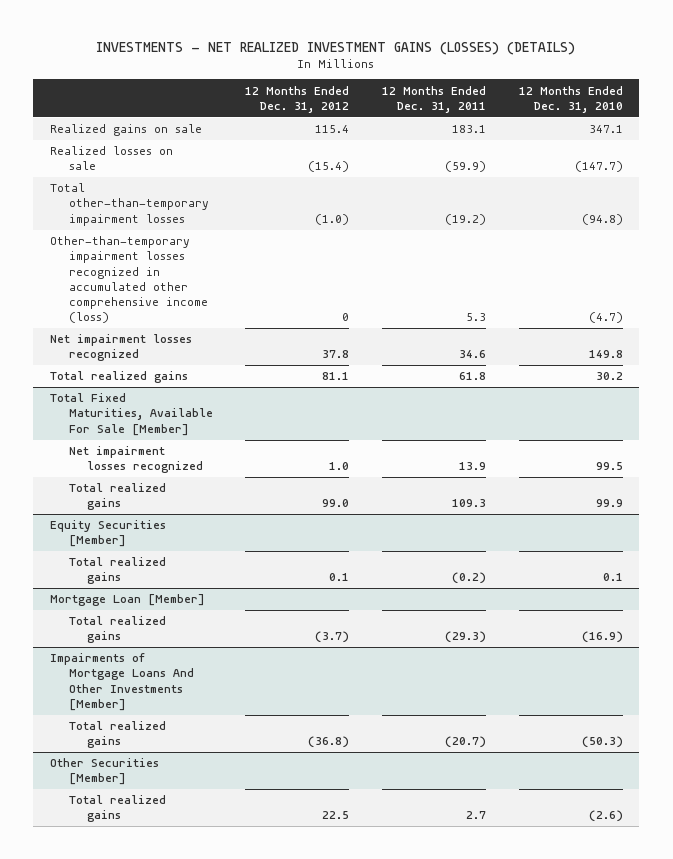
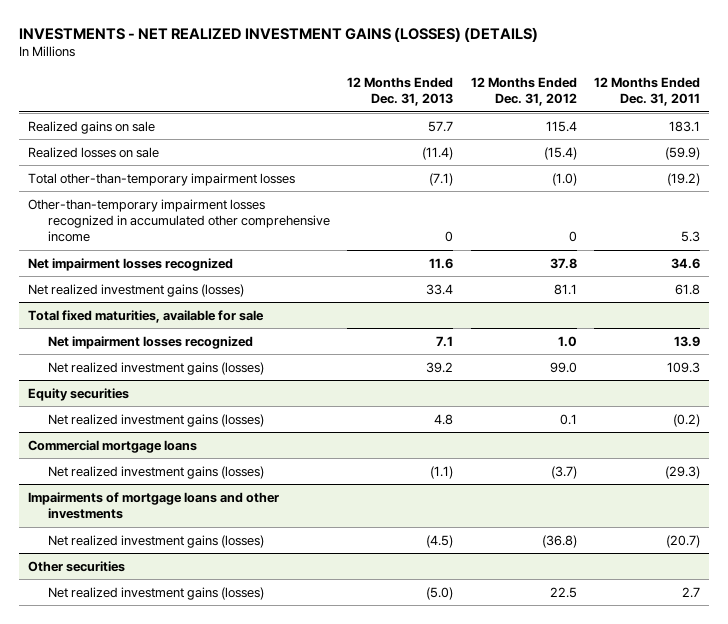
- | 12 Months Ended Dec. 31, 2012 | 12 Months Ended Dec. 31, 2011 | 12 Months Ended Dec. 31, 2010
+ | 12 Months Ended Dec. 31, 2013 | 12 Months Ended Dec. 31, 2012 | 12 Months Ended Dec. 31, 2011
- Other-than-temporary impairment losses recognized in accumulated other comprehensive income (loss) | 0 | 5.3 | (4.7)
+ Other-than-temporary impairment losses recognized in accumulated other comprehensive income | 0 | 0 | 5.3
- Total realized gains | 81.1 | 61.8 | 30.2
- Total Fixed Maturities, Available For Sale [Member]
+ Net realized investment gains (losses) | 33.4 | 81.1 | 61.8
+ Total fixed maturities, available for sale
- Total realized gains | 99.0 | 109.3 | 99.9
- Equity Securities [Member]
- Total realized gains | 0.1 | (0.2) | 0.1
- Mortgage Loan [Member]
- Total realized gains | (3.7) | (29.3) | (16.9)
- Impairments of Mortgage Loans And Other Investments [Member]
- Total realized gains | (36.8) | (20.7) | (50.3)
- Other Securities [Member]
- Total realized gains | 22.5 | 2.7 | (2.6)
+ Net realized investment gains (losses) | 39.2 | 99.0 | 109.3
+ Equity securities
+ Net realized investment gains (losses) | 4.8 | 0.1 | (0.2)
+ Commercial mortgage loans
+ Net realized investment gains (losses) | (1.1) | (3.7) | (29.3)
+ Impairments of mortgage loans and other investments
+ Net realized investment gains (losses) | (4.5) | (36.8) | (20.7)
+ Other securities
+ Net realized investment gains (losses) | (5.0) | 22.5 | 2.7

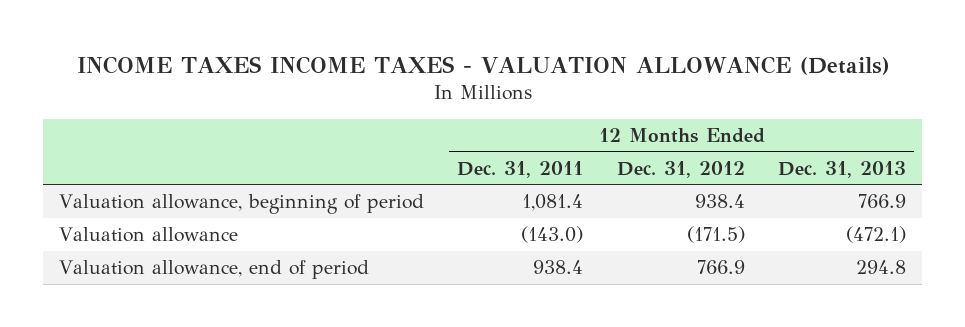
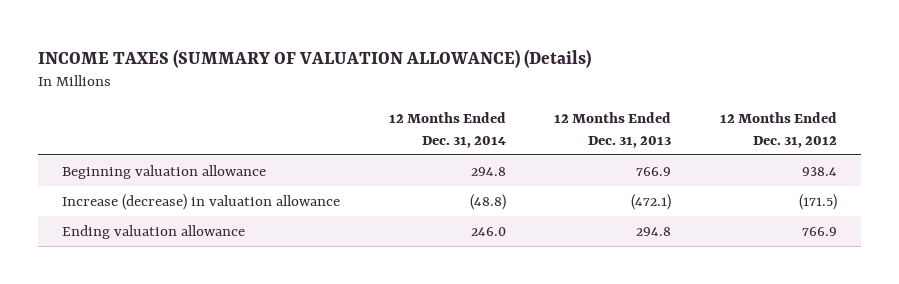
- INCOME TAXES INCOME TAXES - VALUATION ALLOWANCE (Details)
+ INCOME TAXES (SUMMARY OF VALUATION ALLOWANCE) (Details)
- | 12 Months Ended Dec. 31, 2011 | 12 Months Ended Dec. 31, 2012 | 12 Months Ended Dec. 31, 2013
+ | 12 Months Ended Dec. 31, 2014 | 12 Months Ended Dec. 31, 2013 | 12 Months Ended Dec. 31, 2012
- Valuation allowance, beginning of period | 1,081.4 | 938.4 | 766.9
- Valuation allowance | (143.0) | (171.5) | (472.1)
- Valuation allowance, end of period | 938.4 | 766.9 | 294.8
+ Beginning valuation allowance | 294.8 | 766.9 | 938.4
+ Increase (decrease) in valuation allowance | (48.8) | (472.1) | (171.5)
+ Ending valuation allowance | 246.0 | 294.8 | 766.9

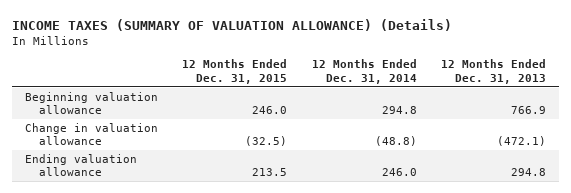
- | 12 Months Ended Dec. 31, 2014 | 12 Months Ended Dec. 31, 2013 | 12 Months Ended Dec. 31, 2012
+ | 12 Months Ended Dec. 31, 2015 | 12 Months Ended Dec. 31, 2014 | 12 Months Ended Dec. 31, 2013
- Increase (decrease) in valuation allowance | (48.8) | (472.1) | (171.5)
+ Change in valuation allowance | (32.5) | (48.8) | (472.1)

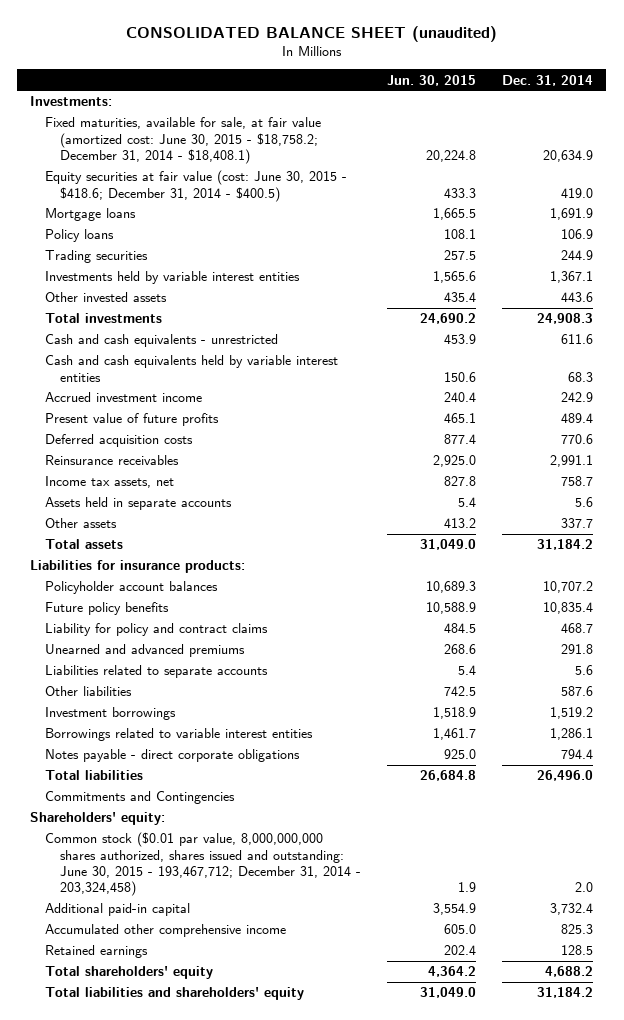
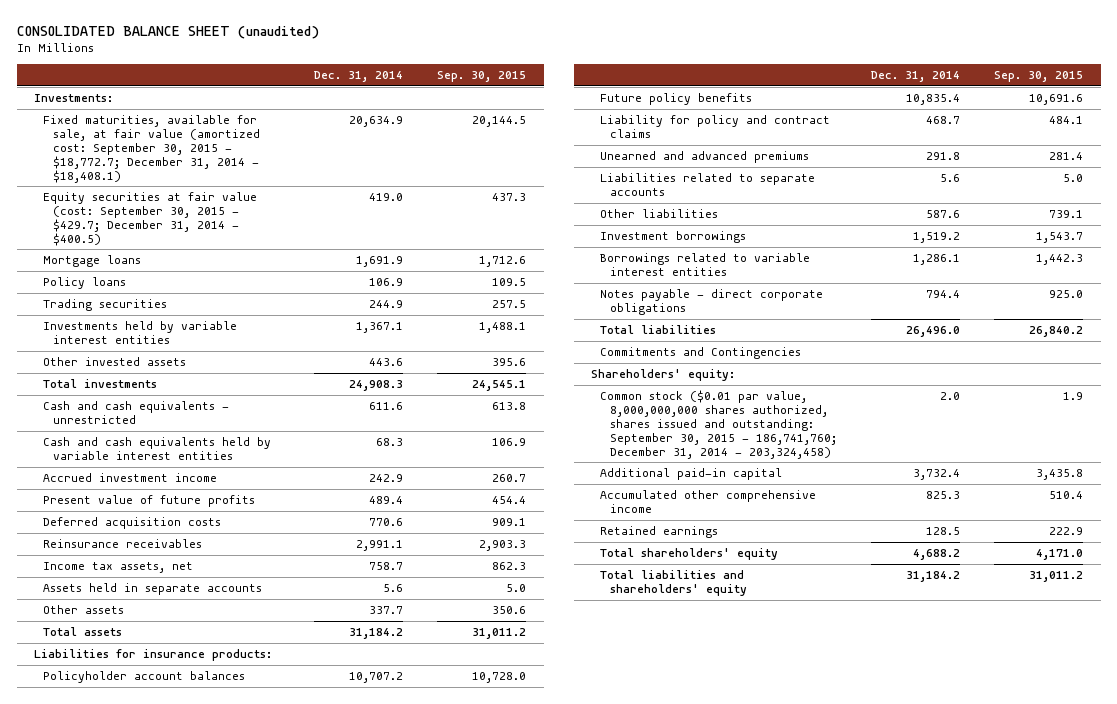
- | Jun. 30, 2015 | Dec. 31, 2014
+ | Dec. 31, 2014 | Sep. 30, 2015
- Fixed maturities, available for sale, at fair value (amortized cost: June 30, 2015 - $18,758.2; December 31, 2014 - $18,408.1) | 20,224.8 | 20,634.9
- Equity securities at fair value (cost: June 30, 2015 - $418.6; December 31, 2014 - $400.5) | 433.3 | 419.0
+ Fixed maturities, available for sale, at fair value (amortized cost: September 30, 2015 - $18,772.7; December 31, 2014 - $18,408.1) | 20,634.9 | 20,144.5
+ Equity securities at fair value (cost: September 30, 2015 - $429.7; December 31, 2014 - $400.5) | 419.0 | 437.3
- Common stock ($0.01 par value, 8,000,000,000 shares authorized, shares issued and outstanding: June 30, 2015 - 193,467,712; December 31, 2014 - 203,324,458) | 1.9 | 2.0
+ Common stock ($0.01 par value, 8,000,000,000 shares authorized, shares issued and outstanding: September 30, 2015 - 186,741,760; December 31, 2014 - 203,324,458) | 2.0 | 1.9

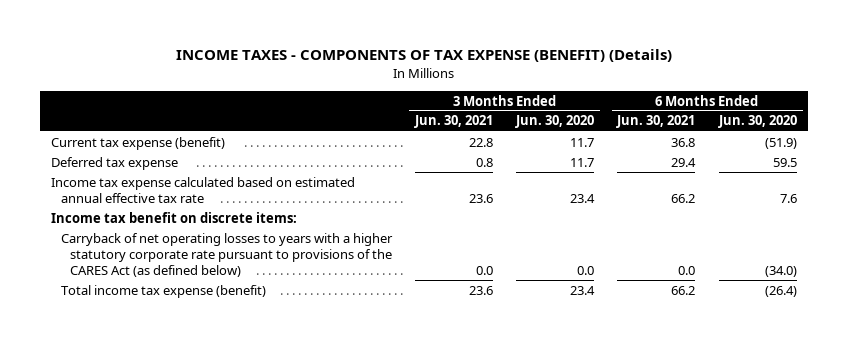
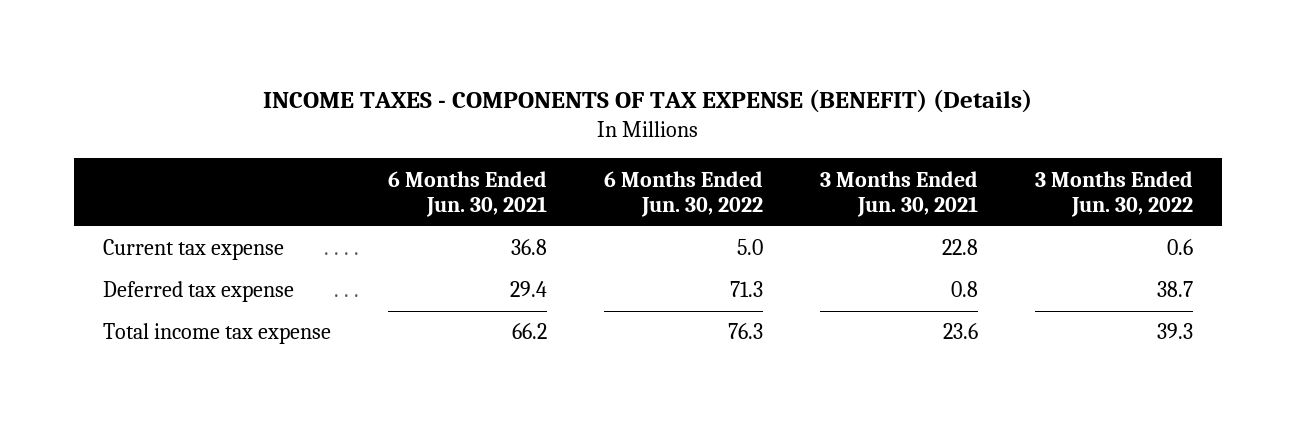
- | 3 Months Ended Jun. 30, 2021 | 3 Months Ended Jun. 30, 2020 | 6 Months Ended Jun. 30, 2021 | 6 Months Ended Jun. 30, 2020
+ | 6 Months Ended Jun. 30, 2021 | 6 Months Ended Jun. 30, 2022 | 3 Months Ended Jun. 30, 2021 | 3 Months Ended Jun. 30, 2022
- Current tax expense (benefit) | 22.8 | 11.7 | 36.8 | (51.9)
+ Current tax expense | 36.8 | 5.0 | 22.8 | 0.6
- Income tax expense calculated based on estimated annual effective tax rate | 23.6 | 23.4 | 66.2 | 7.6
- Income tax benefit on discrete items:
- Carryback of net operating losses to years with a higher statutory corporate rate pursuant to provisions of the CARES Act (as defined below) | 0.0 | 0.0 | 0.0 | (34.0)
- Total income tax expense (benefit) | 23.6 | 23.4 | 66.2 | (26.4)
+ Total income tax expense | 66.2 | 76.3 | 23.6 | 39.3

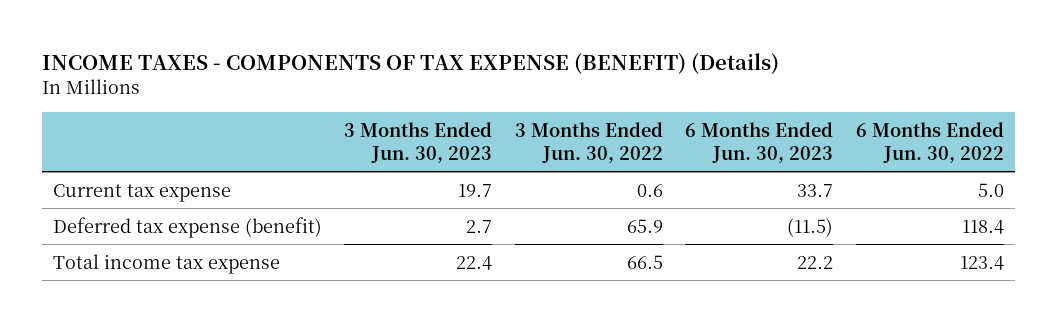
- | 6 Months Ended Jun. 30, 2021 | 6 Months Ended Jun. 30, 2022 | 3 Months Ended Jun. 30, 2021 | 3 Months Ended Jun. 30, 2022
+ | 3 Months Ended Jun. 30, 2023 | 3 Months Ended Jun. 30, 2022 | 6 Months Ended Jun. 30, 2023 | 6 Months Ended Jun. 30, 2022
- Deferred tax expense | 29.4 | 71.3 | 0.8 | 38.7
- Total income tax expense | 66.2 | 76.3 | 23.6 | 39.3
+ Deferred tax expense (benefit) | 2.7 | 65.9 | (11.5) | 118.4
+ Total income tax expense | 22.4 | 66.5 | 22.2 | 123.4

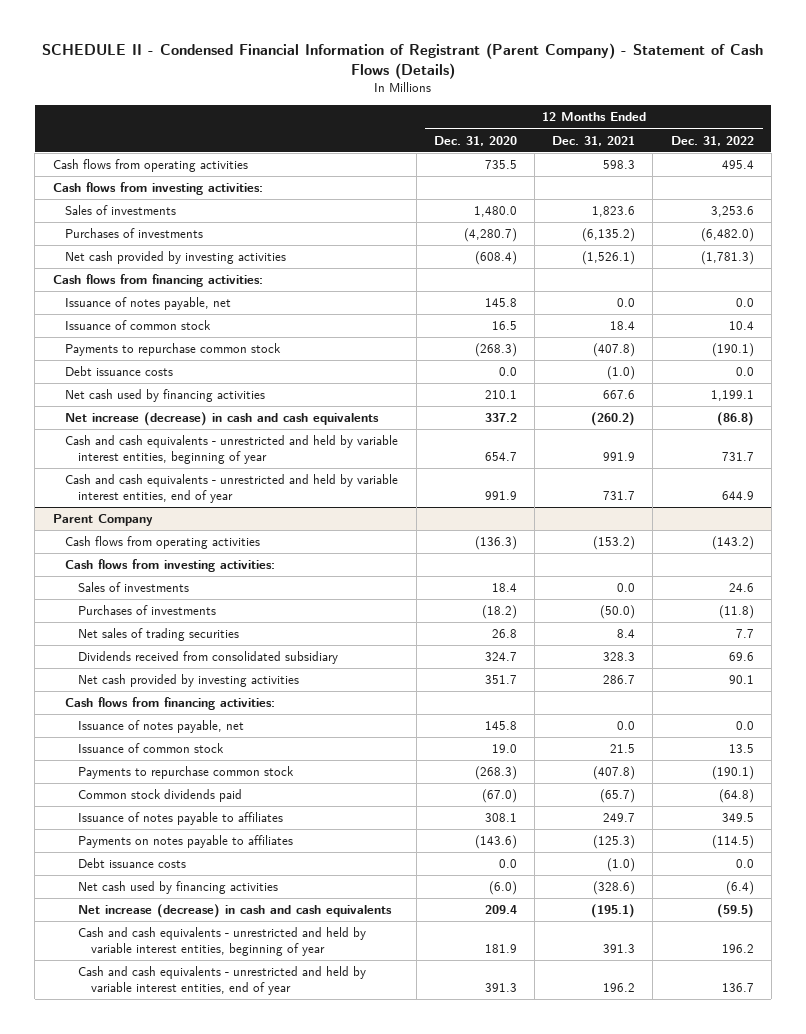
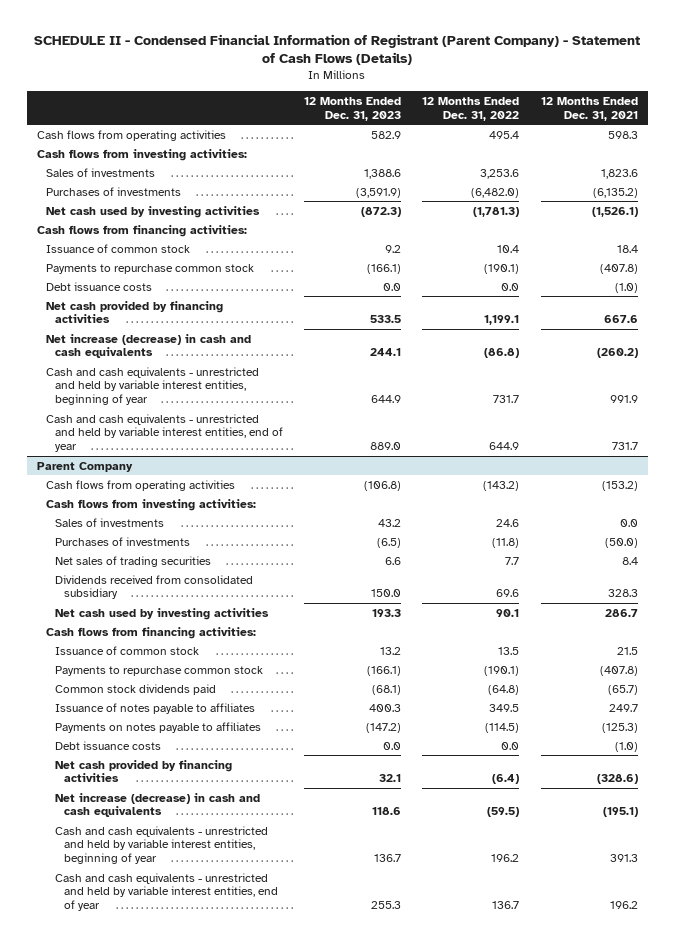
- | 12 Months Ended Dec. 31, 2020 | 12 Months Ended Dec. 31, 2021 | 12 Months Ended Dec. 31, 2022
+ | 12 Months Ended Dec. 31, 2023 | 12 Months Ended Dec. 31, 2022 | 12 Months Ended Dec. 31, 2021
- Net cash provided by investing activities | (608.4) | (1,526.1) | (1,781.3)
+ Net cash used by investing activities | (872.3) | (1,781.3) | (1,526.1)
- Issuance of notes payable, net | 145.8 | 0.0 | 0.0
- Net cash used by financing activities | 210.1 | 667.6 | 1,199.1
+ Net cash provided by financing activities | 533.5 | 1,199.1 | 667.6
@ Parent Company
- Net cash provided by investing activities | 351.7 | 286.7 | 90.1
+ Net cash used by investing activities | 193.3 | 90.1 | 286.7
- Issuance of notes payable, net | 145.8 | 0.0 | 0.0
- Net cash used by financing activities | (6.0) | (328.6) | (6.4)
+ Net cash provided by financing activities | 32.1 | (6.4) | (328.6)

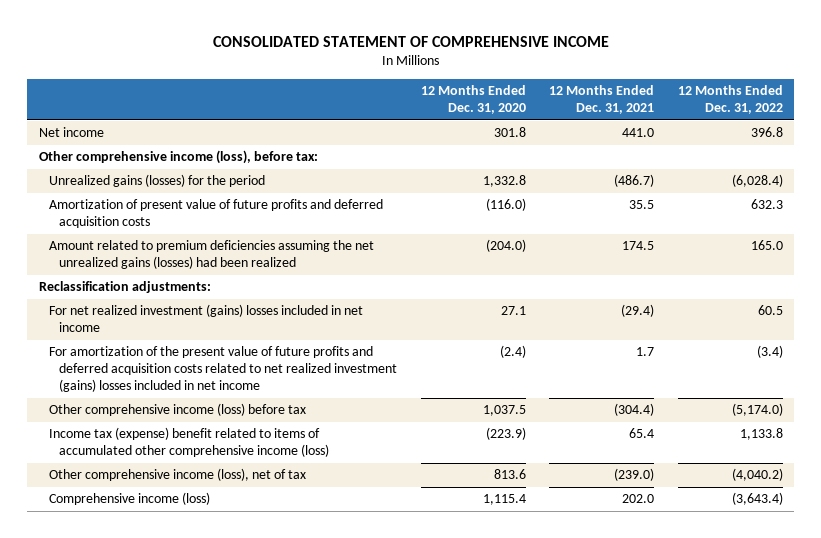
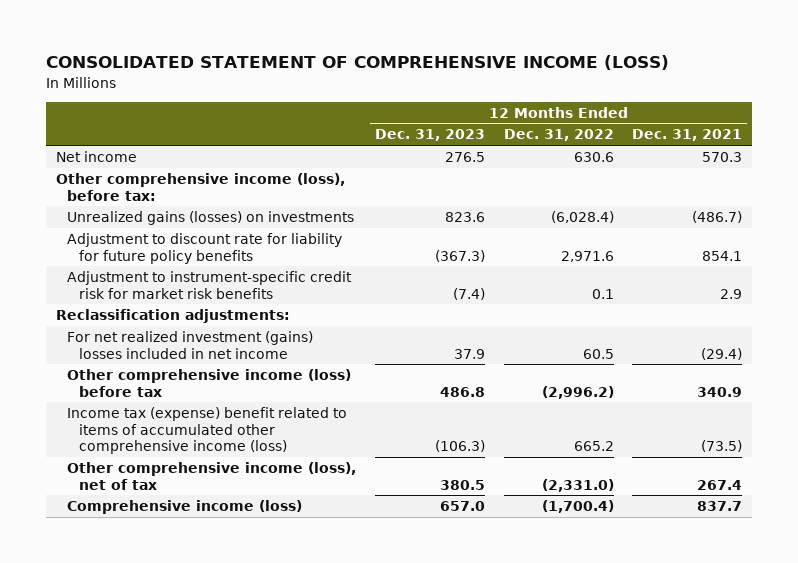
- CONSOLIDATED STATEMENT OF COMPREHENSIVE INCOME
+ CONSOLIDATED STATEMENT OF COMPREHENSIVE INCOME (LOSS)
- | 12 Months Ended Dec. 31, 2020 | 12 Months Ended Dec. 31, 2021 | 12 Months Ended Dec. 31, 2022
+ | 12 Months Ended Dec. 31, 2023 | 12 Months Ended Dec. 31, 2022 | 12 Months Ended Dec. 31, 2021
- Net income | 301.8 | 441.0 | 396.8
+ Net income | 276.5 | 630.6 | 570.3
- Unrealized gains (losses) for the period | 1,332.8 | (486.7) | (6,028.4)
- Amortization of present value of future profits and deferred acquisition costs | (116.0) | 35.5 | 632.3
- Amount related to premium deficiencies assuming the net unrealized gains (losses) had been realized | (204.0) | 174.5 | 165.0
+ Unrealized gains (losses) on investments | 823.6 | (6,028.4) | (486.7)
+ Adjustment to discount rate for liability for future policy benefits | (367.3) | 2,971.6 | 854.1
+ Adjustment to instrument-specific credit risk for market risk benefits | (7.4) | 0.1 | 2.9
- For amortization of the present value of future profits and deferred acquisition costs related to net realized investment (gains) losses included in net income | (2.4) | 1.7 | (3.4)
- Other comprehensive income (loss) before tax | 1,037.5 | (304.4) | (5,174.0)
- Income tax (expense) benefit related to items of accumulated other comprehensive income (loss) | (223.9) | 65.4 | 1,133.8
- Other comprehensive income (loss), net of tax | 813.6 | (239.0) | (4,040.2)
- Comprehensive income (loss) | 1,115.4 | 202.0 | (3,643.4)
+ Other comprehensive income (loss) before tax | 486.8 | (2,996.2) | 340.9
+ Income tax (expense) benefit related to items of accumulated other comprehensive income (loss) | (106.3) | 665.2 | (73.5)
+ Other comprehensive income (loss), net of tax | 380.5 | (2,331.0) | 267.4
+ Comprehensive income (loss) | 657.0 | (1,700.4) | 837.7

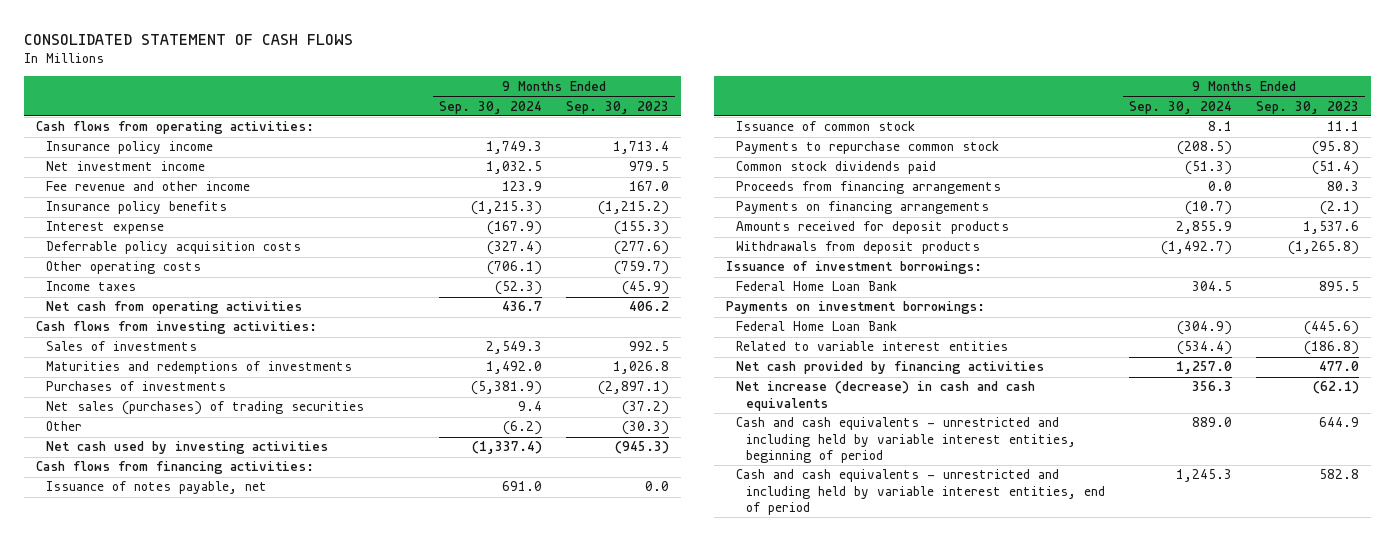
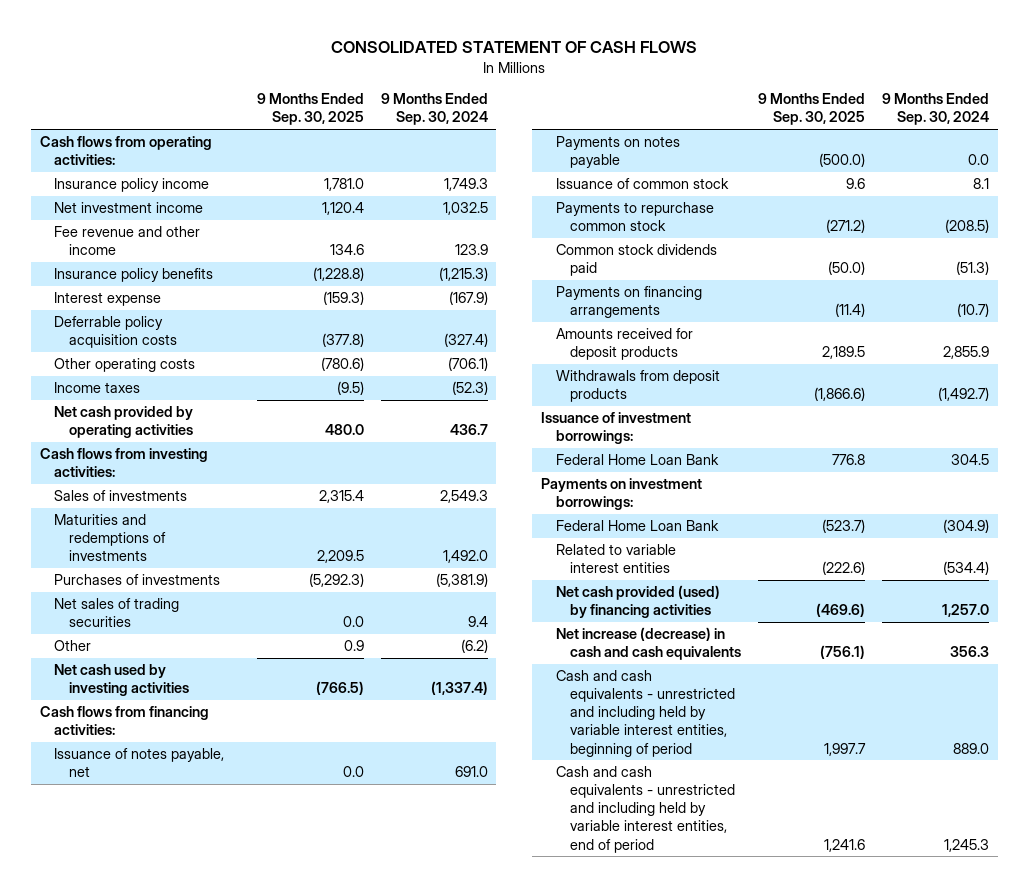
- | 9 Months Ended Sep. 30, 2024 | 9 Months Ended Sep. 30, 2023
+ | 9 Months Ended Sep. 30, 2025 | 9 Months Ended Sep. 30, 2024
- Net cash from operating activities | 436.7 | 406.2
+ Net cash provided by operating activities | 480.0 | 436.7
- Net sales (purchases) of trading securities | 9.4 | (37.2)
+ Net sales of trading securities | 0.0 | 9.4
+ Payments on notes payable | (500.0) | 0.0
- Proceeds from financing arrangements | 0.0 | 80.3
- Net cash provided by financing activities | 1,257.0 | 477.0
+ Net cash provided (used) by financing activities | (469.6) | 1,257.0

